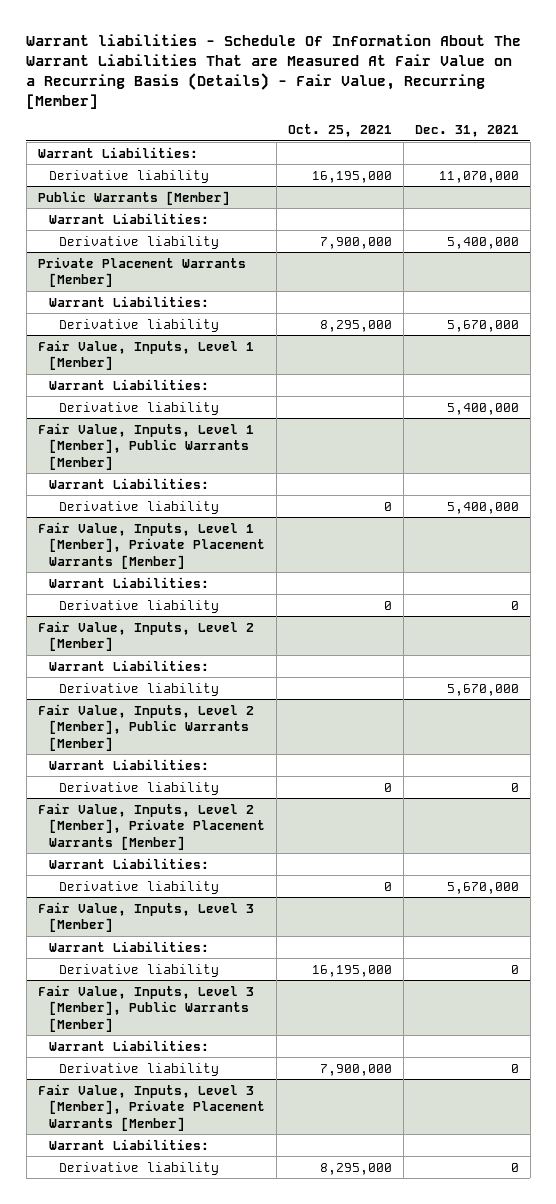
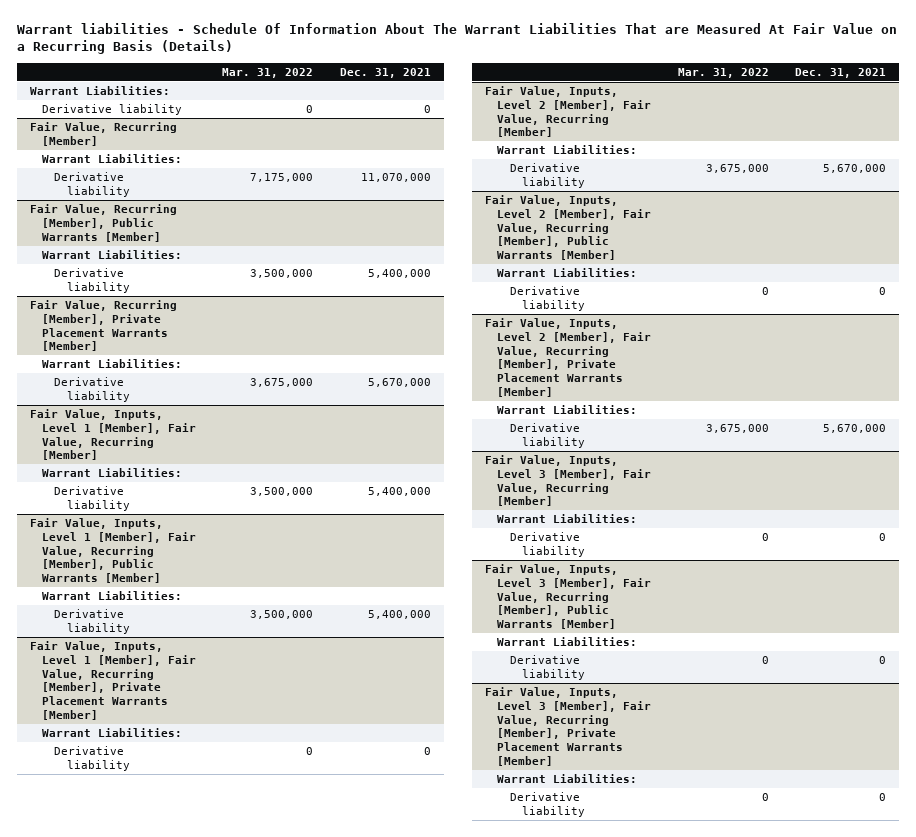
- Warrant liabilities - Schedule Of Information About The Warrant Liabilities That are Measured At Fair Value on a Recurring Basis (Details) - Fair Value, Recurring [Member]
+ Warrant liabilities - Schedule Of Information About The Warrant Liabilities That are Measured At Fair Value on a Recurring Basis (Details)
- | Oct. 25, 2021 | Dec. 31, 2021
+ | Mar. 31, 2022 | Dec. 31, 2021
+ Derivative liability | 0 | 0
+ Fair Value, Recurring [Member]
+ Warrant Liabilities:
- Public Warrants [Member]
+ Fair Value, Recurring [Member], Public Warrants [Member]
- Private Placement Warrants [Member]
+ Fair Value, Recurring [Member], Private Placement Warrants [Member]
- Fair Value, Inputs, Level 1 [Member]
+ Fair Value, Inputs, Level 1 [Member], Fair Value, Recurring [Member]
- Fair Value, Inputs, Level 1 [Member], Public Warrants [Member]
+ Fair Value, Inputs, Level 1 [Member], Fair Value, Recurring [Member], Public Warrants [Member]
- Fair Value, Inputs, Level 1 [Member], Private Placement Warrants [Member]
+ Fair Value, Inputs, Level 1 [Member], Fair Value, Recurring [Member], Private Placement Warrants [Member]
- Fair Value, Inputs, Level 2 [Member]
+ Fair Value, Inputs, Level 2 [Member], Fair Value, Recurring [Member]
- Fair Value, Inputs, Level 2 [Member], Public Warrants [Member]
+ Fair Value, Inputs, Level 2 [Member], Fair Value, Recurring [Member], Public Warrants [Member]
- Fair Value, Inputs, Level 2 [Member], Private Placement Warrants [Member]
+ Fair Value, Inputs, Level 2 [Member], Fair Value, Recurring [Member], Private Placement Warrants [Member]
- Fair Value, Inputs, Level 3 [Member]
+ Fair Value, Inputs, Level 3 [Member], Fair Value, Recurring [Member]
- Fair Value, Inputs, Level 3 [Member], Public Warrants [Member]
+ Fair Value, Inputs, Level 3 [Member], Fair Value, Recurring [Member], Public Warrants [Member]
- Fair Value, Inputs, Level 3 [Member], Private Placement Warrants [Member]
+ Fair Value, Inputs, Level 3 [Member], Fair Value, Recurring [Member], Private Placement Warrants [Member]

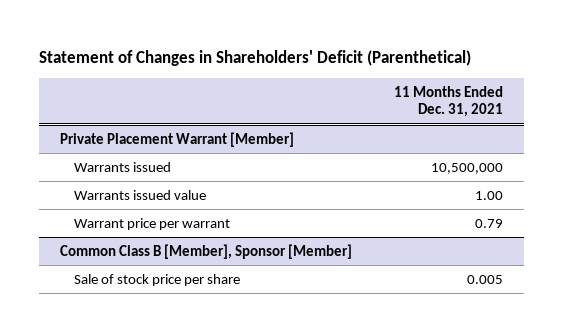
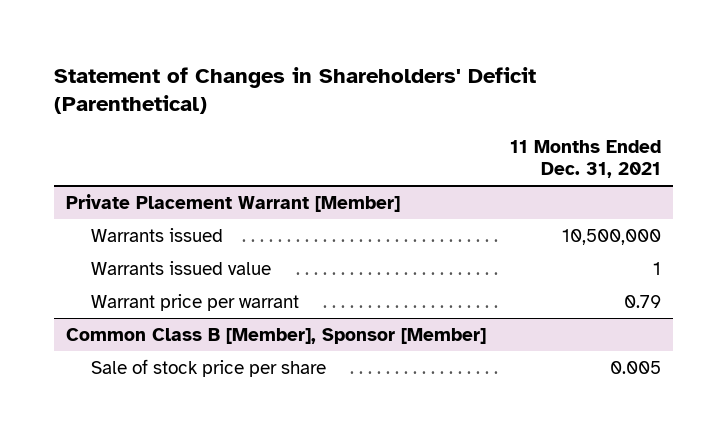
@ Private Placement Warrant [Member]
- Warrants issued value | 1.00
+ Warrants issued value | 1

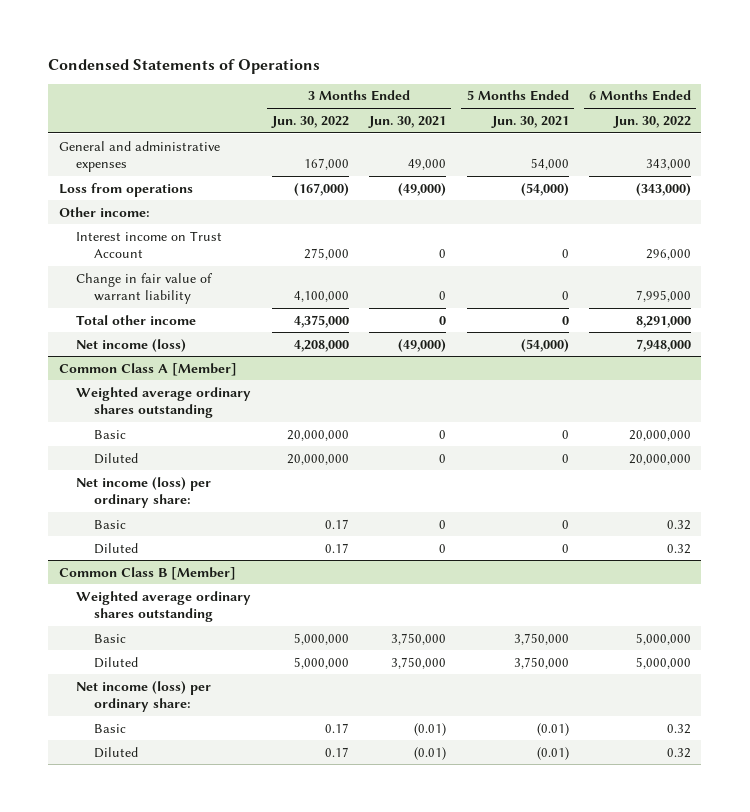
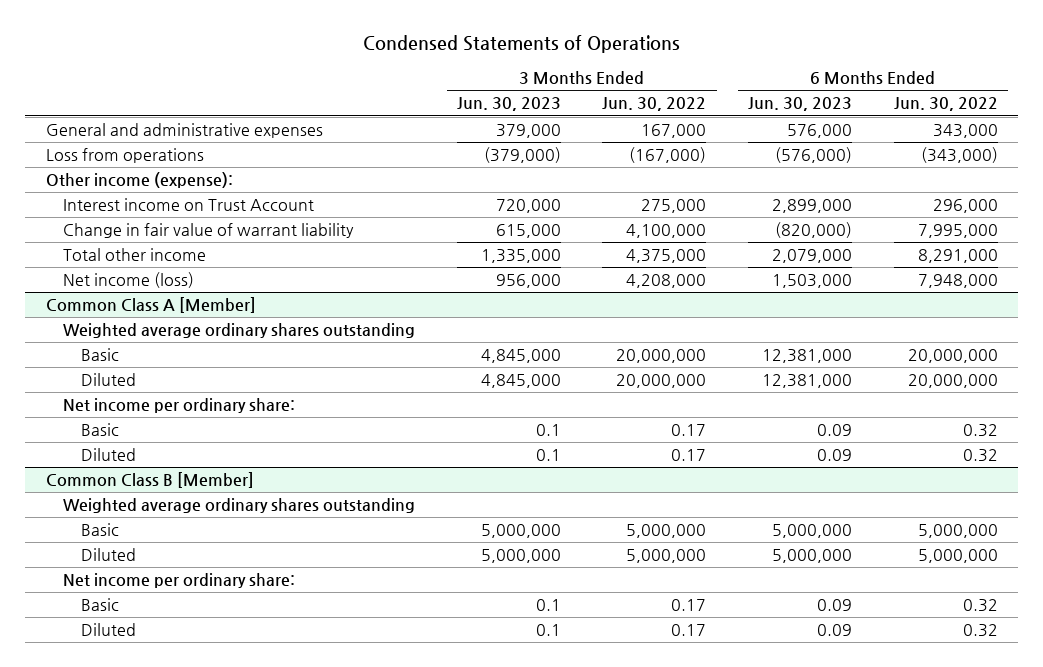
- | 3 Months Ended Jun. 30, 2022 | 3 Months Ended Jun. 30, 2021 | 5 Months Ended Jun. 30, 2021 | 6 Months Ended Jun. 30, 2022
+ | 3 Months Ended Jun. 30, 2023 | 3 Months Ended Jun. 30, 2022 | 6 Months Ended Jun. 30, 2023 | 6 Months Ended Jun. 30, 2022
- Other income:
+ Other income (expense):
@ Common Class A [Member]
- Net income (loss) per ordinary share:
+ Net income per ordinary share:
@ Common Class B [Member]
- Net income (loss) per ordinary share:
+ Net income per ordinary share:

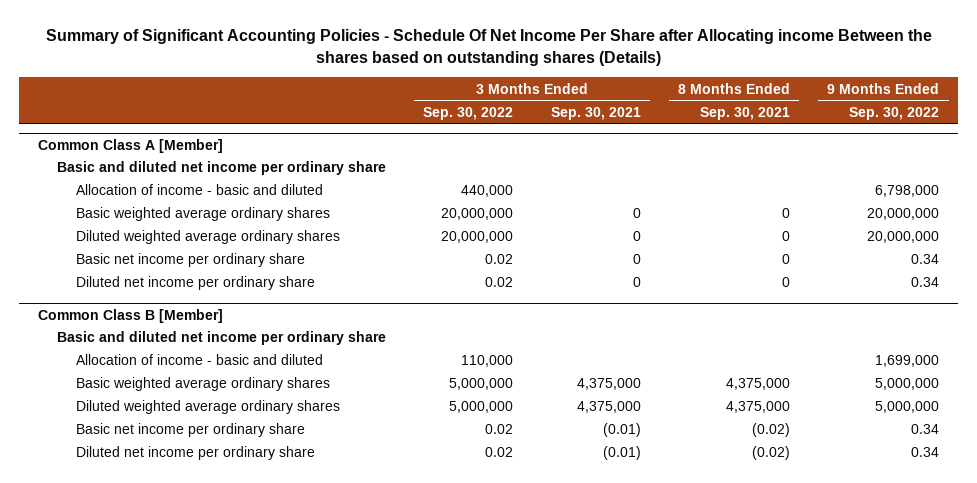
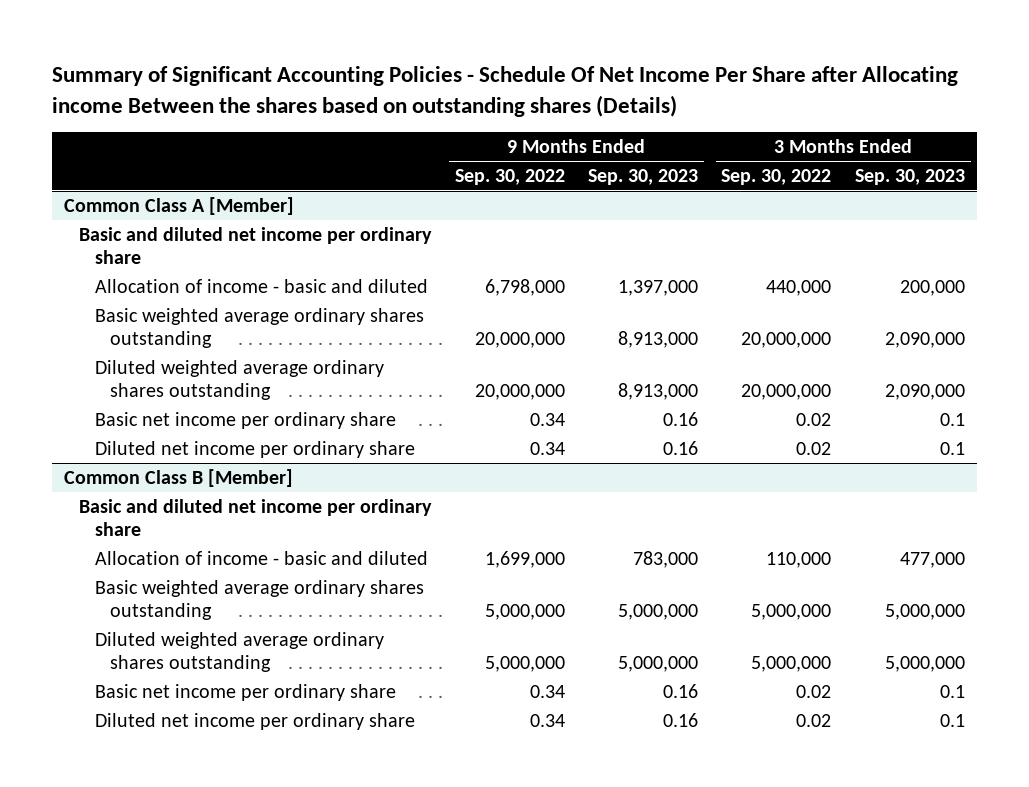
- | 3 Months Ended Sep. 30, 2022 | 3 Months Ended Sep. 30, 2021 | 8 Months Ended Sep. 30, 2021 | 9 Months Ended Sep. 30, 2022
+ | 9 Months Ended Sep. 30, 2022 | 9 Months Ended Sep. 30, 2023 | 3 Months Ended Sep. 30, 2022 | 3 Months Ended Sep. 30, 2023
@ Common Class A [Member]
- Basic weighted average ordinary shares | 20,000,000 | 0 | 0 | 20,000,000
- Diluted weighted average ordinary shares | 20,000,000 | 0 | 0 | 20,000,000
+ Basic weighted average ordinary shares outstanding | 20,000,000 | 8,913,000 | 20,000,000 | 2,090,000
+ Diluted weighted average ordinary shares outstanding | 20,000,000 | 8,913,000 | 20,000,000 | 2,090,000
@ Common Class B [Member]
- Basic weighted average ordinary shares | 5,000,000 | 4,375,000 | 4,375,000 | 5,000,000
- Diluted weighted average ordinary shares | 5,000,000 | 4,375,000 | 4,375,000 | 5,000,000
+ Basic weighted average ordinary shares outstanding | 5,000,000 | 5,000,000 | 5,000,000 | 5,000,000
+ Diluted weighted average ordinary shares outstanding | 5,000,000 | 5,000,000 | 5,000,000 | 5,000,000

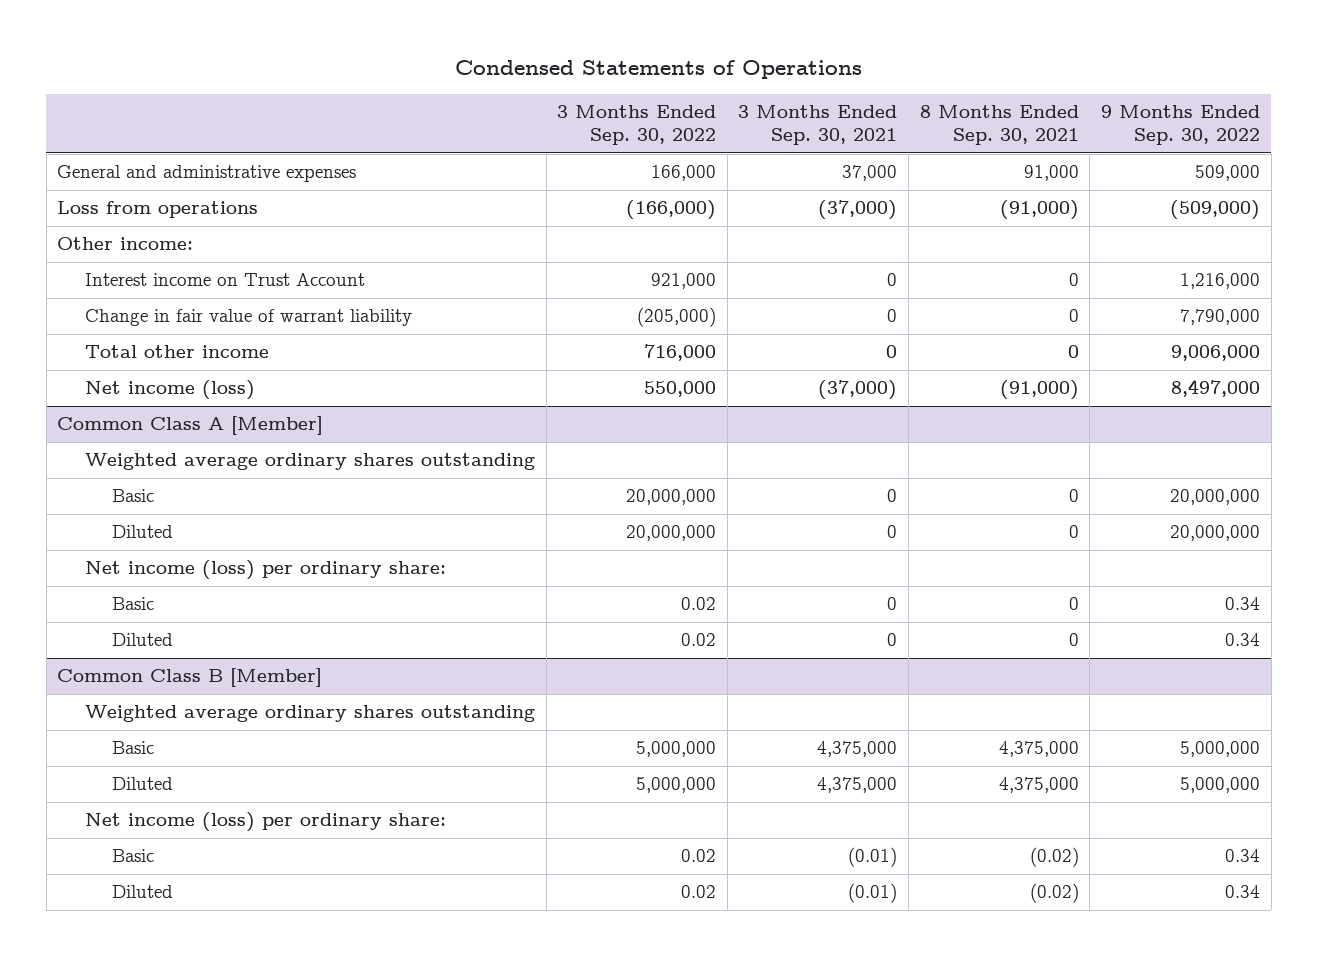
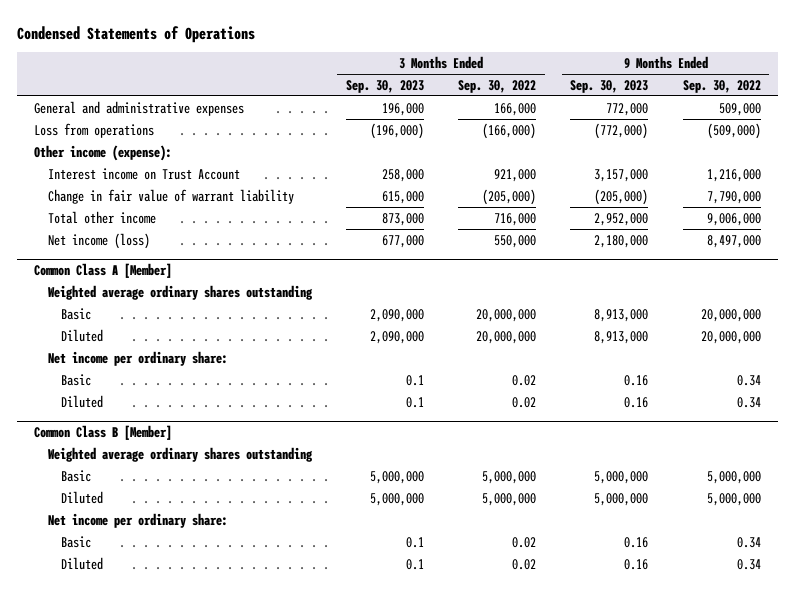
- | 3 Months Ended Sep. 30, 2022 | 3 Months Ended Sep. 30, 2021 | 8 Months Ended Sep. 30, 2021 | 9 Months Ended Sep. 30, 2022
+ | 3 Months Ended Sep. 30, 2023 | 3 Months Ended Sep. 30, 2022 | 9 Months Ended Sep. 30, 2023 | 9 Months Ended Sep. 30, 2022
- Other income:
+ Other income (expense):
@ Common Class A [Member]
- Net income (loss) per ordinary share:
+ Net income per ordinary share:
@ Common Class B [Member]
- Net income (loss) per ordinary share:
+ Net income per ordinary share:

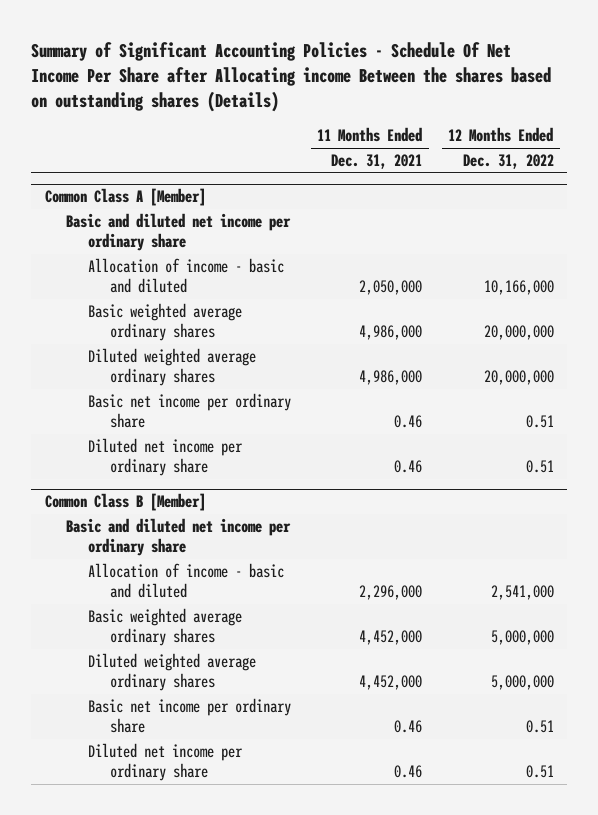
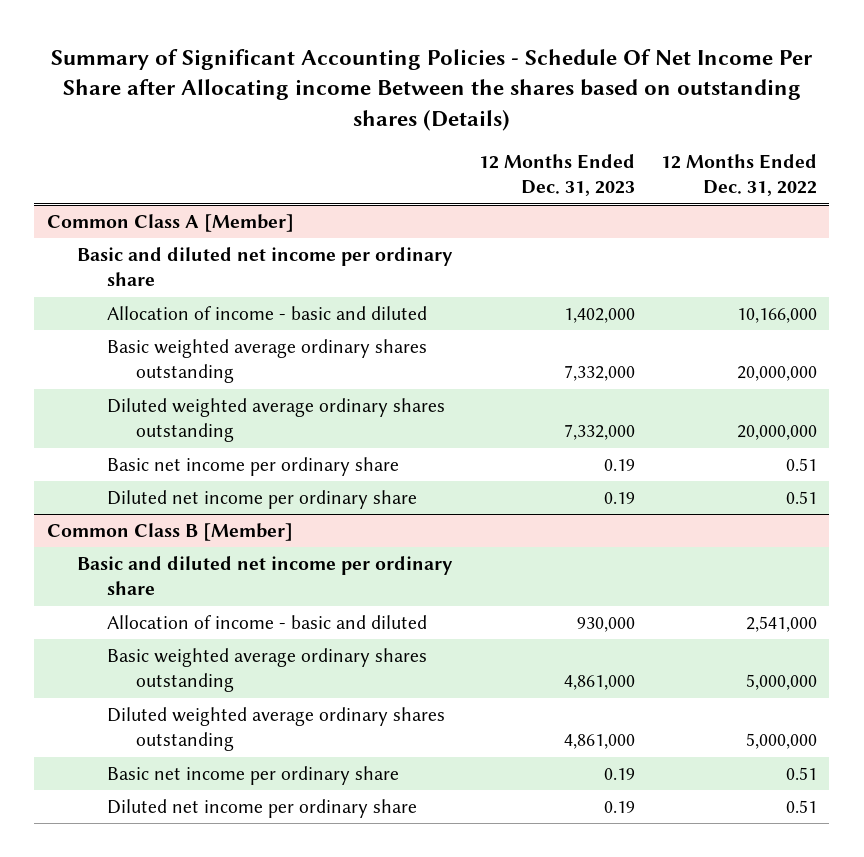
- | 11 Months Ended Dec. 31, 2021 | 12 Months Ended Dec. 31, 2022
+ | 12 Months Ended Dec. 31, 2023 | 12 Months Ended Dec. 31, 2022
@ Common Class A [Member]
- Basic weighted average ordinary shares | 4,986,000 | 20,000,000
- Diluted weighted average ordinary shares | 4,986,000 | 20,000,000
+ Basic weighted average ordinary shares outstanding | 7,332,000 | 20,000,000
+ Diluted weighted average ordinary shares outstanding | 7,332,000 | 20,000,000
@ Common Class B [Member]
- Basic weighted average ordinary shares | 4,452,000 | 5,000,000
- Diluted weighted average ordinary shares | 4,452,000 | 5,000,000
+ Basic weighted average ordinary shares outstanding | 4,861,000 | 5,000,000
+ Diluted weighted average ordinary shares outstanding | 4,861,000 | 5,000,000

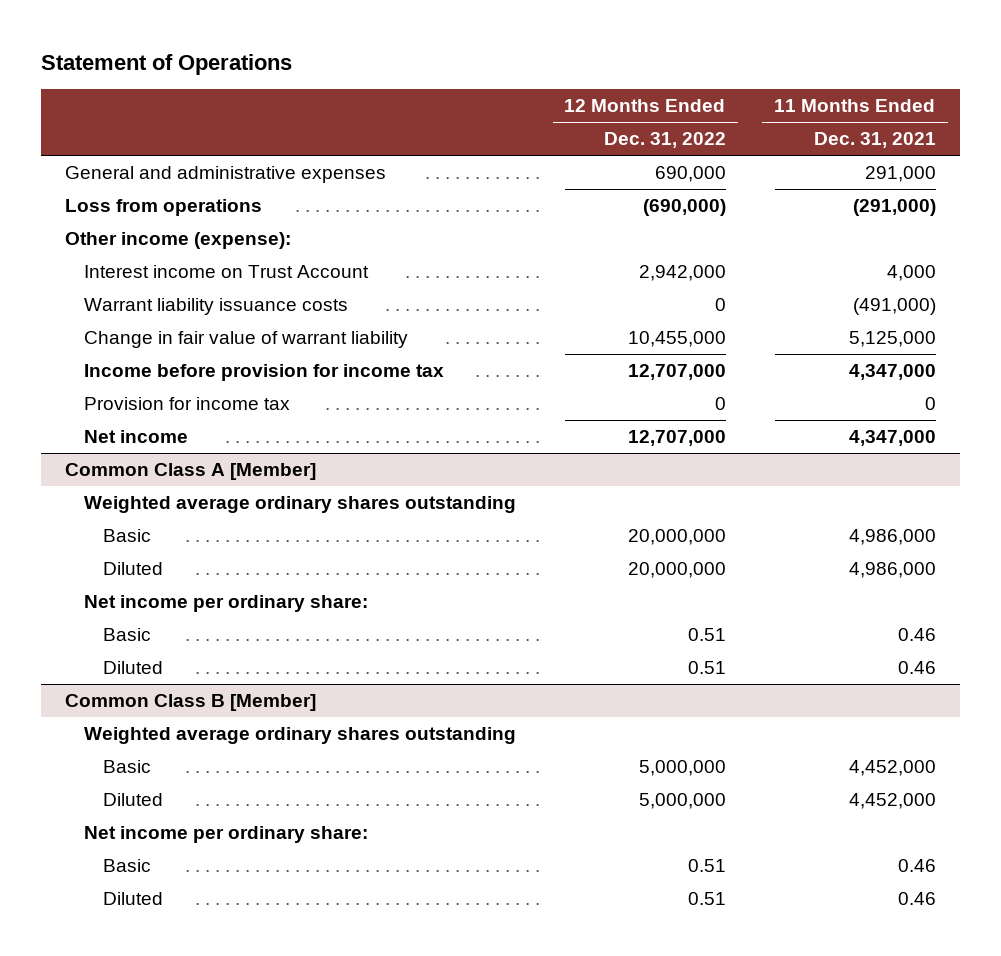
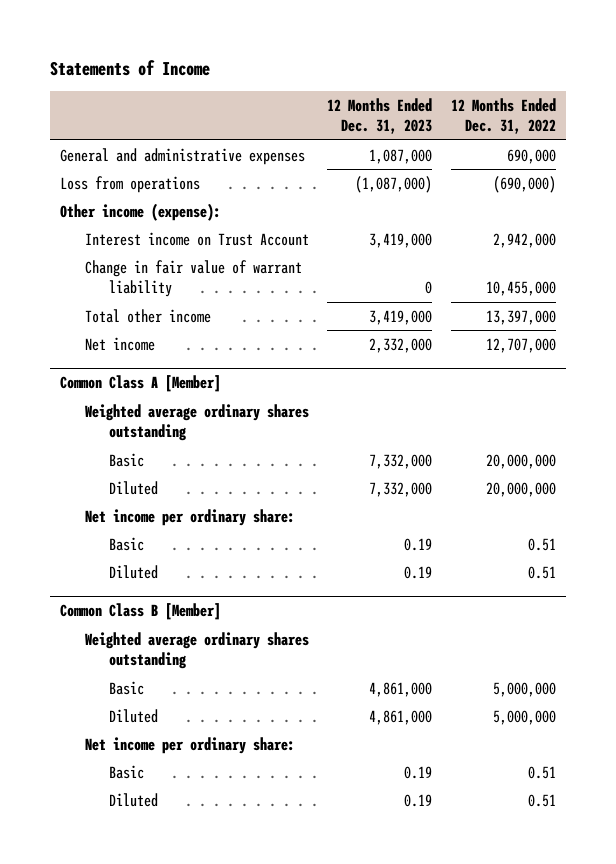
- Statement of Operations
+ Statements of Income
- | 12 Months Ended Dec. 31, 2022 | 11 Months Ended Dec. 31, 2021
+ | 12 Months Ended Dec. 31, 2023 | 12 Months Ended Dec. 31, 2022
- Warrant liability issuance costs | 0 | (491,000)
- Income before provision for income tax | 12,707,000 | 4,347,000
- Provision for income tax | 0 | 0
+ Total other income | 3,419,000 | 13,397,000

